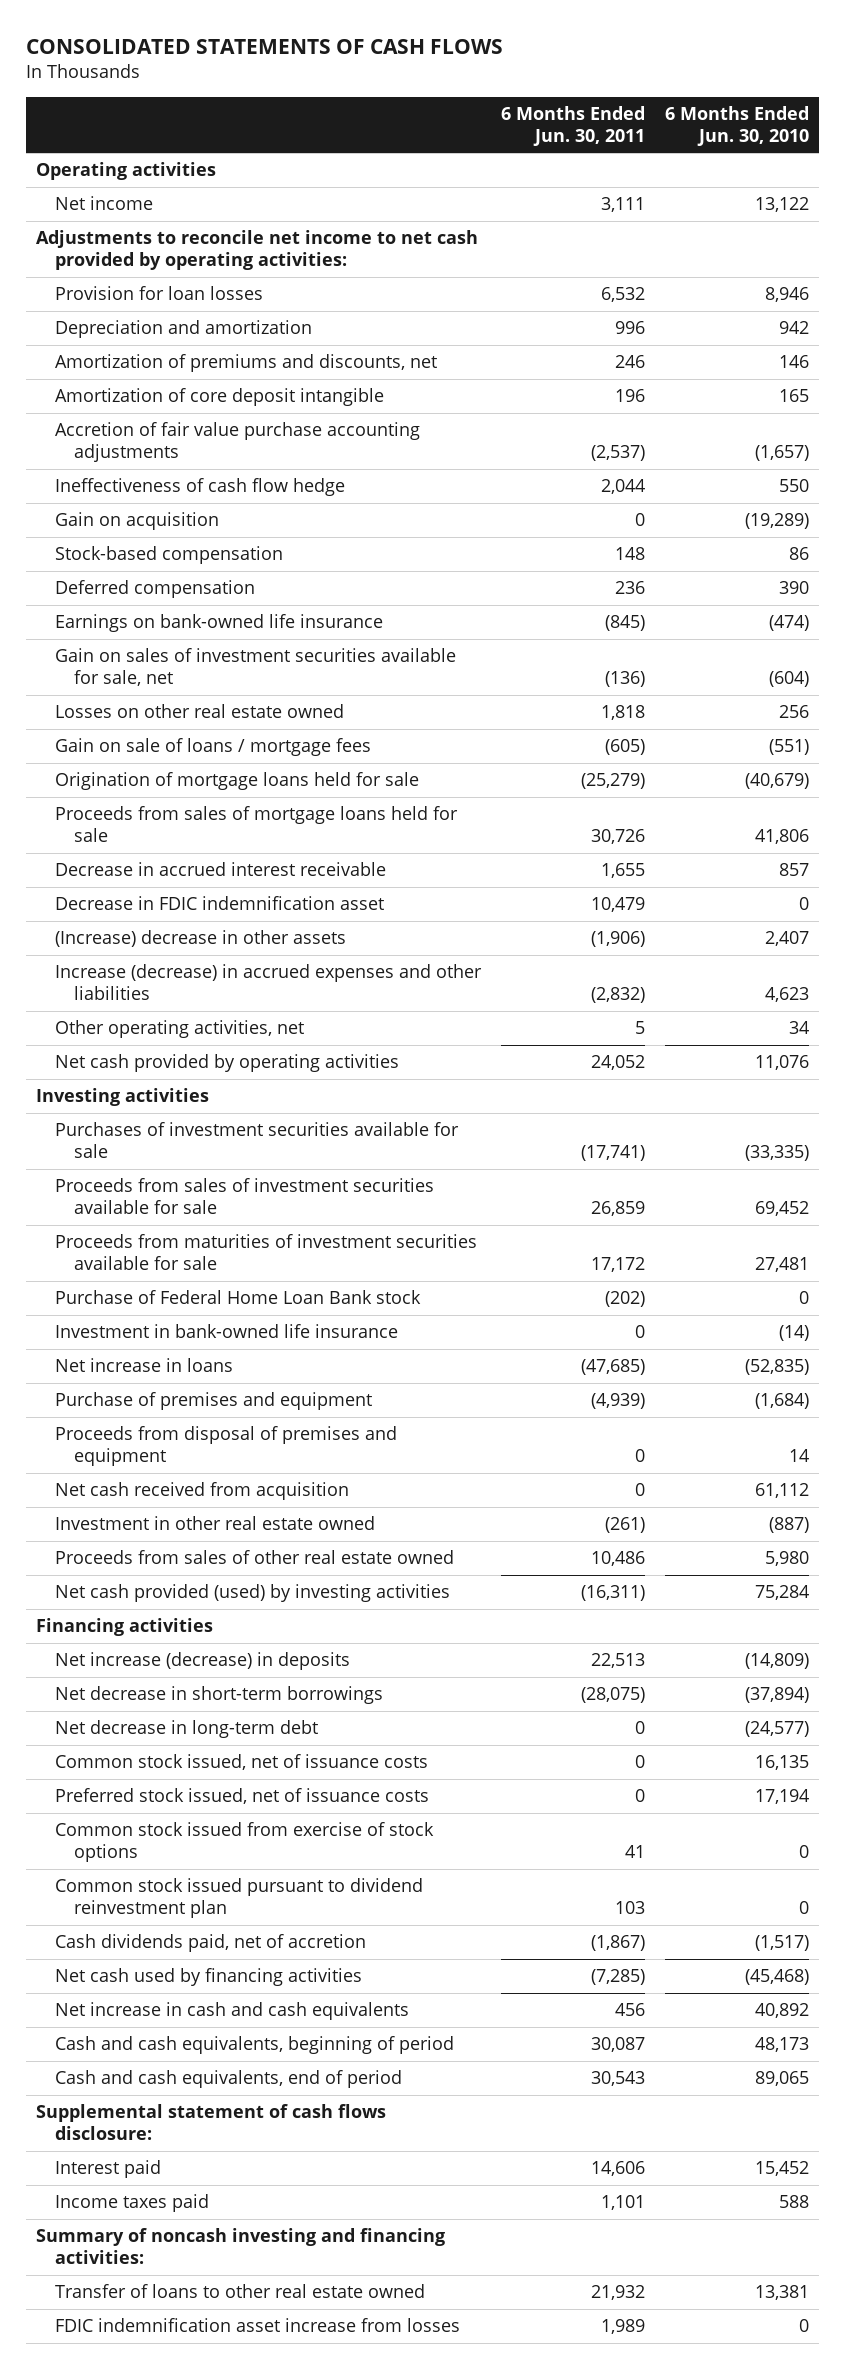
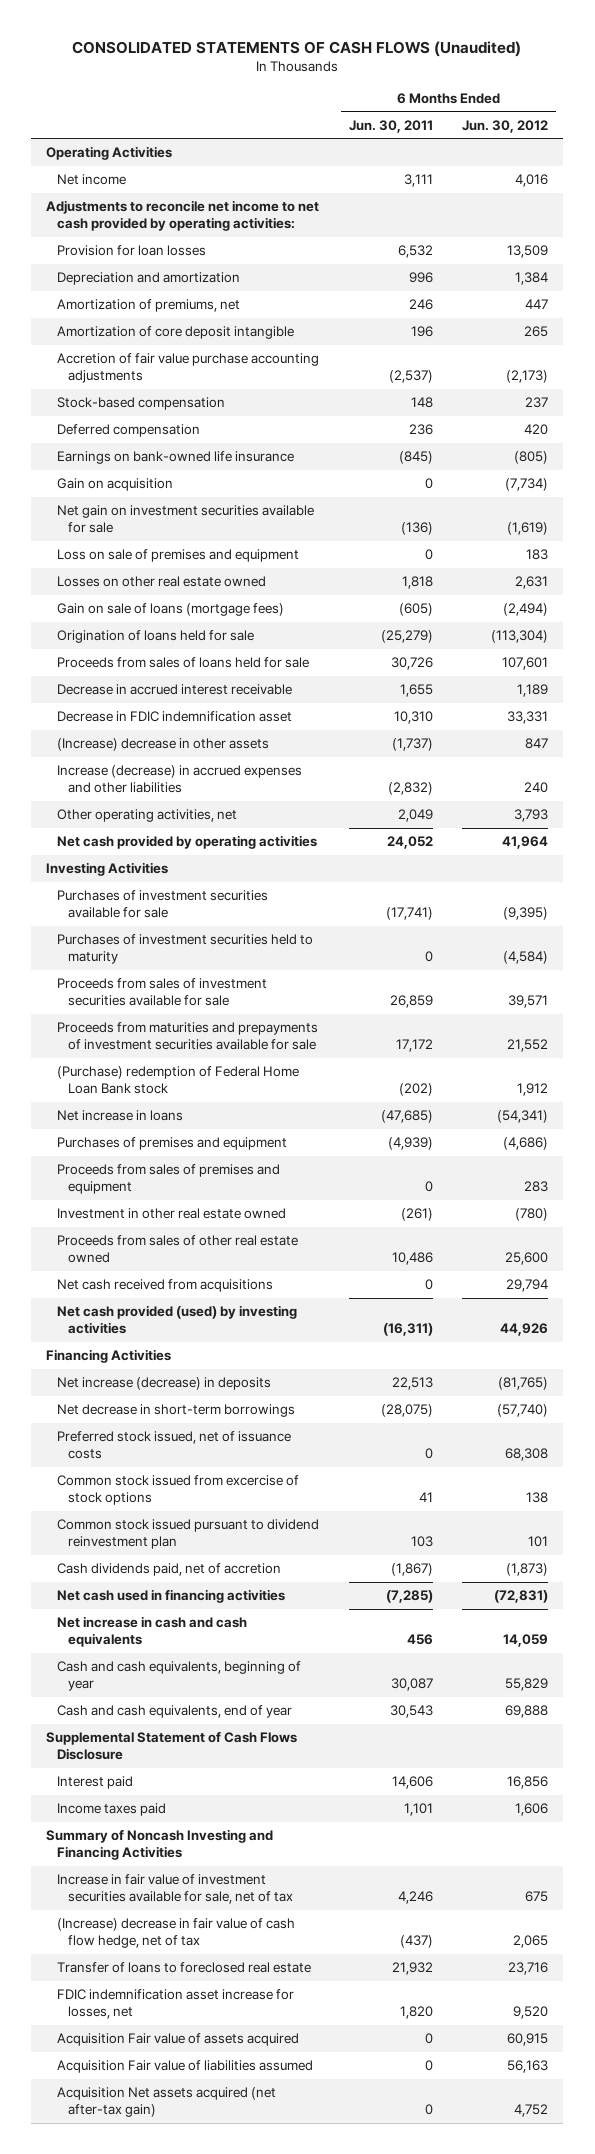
- CONSOLIDATED STATEMENTS OF CASH FLOWS
+ CONSOLIDATED STATEMENTS OF CASH FLOWS (Unaudited)
- | 6 Months Ended Jun. 30, 2011 | 6 Months Ended Jun. 30, 2010
+ | 6 Months Ended Jun. 30, 2011 | 6 Months Ended Jun. 30, 2012
- Operating activities
+ Operating Activities
- Amortization of premiums and discounts, net | 246 | 146
+ Amortization of premiums, net | 246 | 447
- Ineffectiveness of cash flow hedge | 2,044 | 550
- Gain on sales of investment securities available for sale, net | (136) | (604)
moved down: Gain on acquisition | 0 | (7,734)
+ Net gain on investment securities available for sale | (136) | (1,619)
+ Loss on sale of premises and equipment | 0 | 183
- Gain on sale of loans / mortgage fees | (605) | (551)
- Origination of mortgage loans held for sale | (25,279) | (40,679)
- Proceeds from sales of mortgage loans held for sale | 30,726 | 41,806
+ Gain on sale of loans (mortgage fees) | (605) | (2,494)
+ Origination of loans held for sale | (25,279) | (113,304)
+ Proceeds from sales of loans held for sale | 30,726 | 107,601
- Decrease in FDIC indemnification asset | 10,479 | 0
- (Increase) decrease in other assets | (1,906) | 2,407
+ Decrease in FDIC indemnification asset | 10,310 | 33,331
+ (Increase) decrease in other assets | (1,737) | 847
- Other operating activities, net | 5 | 34
+ Other operating activities, net | 2,049 | 3,793
- Investing activities
+ Investing Activities
+ Purchases of investment securities held to maturity | 0 | (4,584)
- Proceeds from maturities of investment securities available for sale | 17,172 | 27,481
- Purchase of Federal Home Loan Bank stock | (202) | 0
- Investment in bank-owned life insurance | 0 | (14)
+ Proceeds from maturities and prepayments of investment securities available for sale | 17,172 | 21,552
+ (Purchase) redemption of Federal Home Loan Bank stock | (202) | 1,912
- Purchase of premises and equipment | (4,939) | (1,684)
- Proceeds from disposal of premises and equipment | 0 | 14
- Net cash received from acquisition | 0 | 61,112
+ Purchases of premises and equipment | (4,939) | (4,686)
+ Proceeds from sales of premises and equipment | 0 | 283
+ Net cash received from acquisitions | 0 | 29,794
- Financing activities
+ Financing Activities
- Net decrease in long-term debt | 0 | (24,577)
- Common stock issued, net of issuance costs | 0 | 16,135
- Common stock issued from exercise of stock options | 41 | 0
+ Common stock issued from excercise of stock options | 41 | 138
- Net cash used by financing activities | (7,285) | (45,468)
+ Net cash used in financing activities | (7,285) | (72,831)
- Cash and cash equivalents, beginning of period | 30,087 | 48,173
- Cash and cash equivalents, end of period | 30,543 | 89,065
- Supplemental statement of cash flows disclosure:
+ Cash and cash equivalents, beginning of year | 30,087 | 55,829
+ Cash and cash equivalents, end of year | 30,543 | 69,888
+ Supplemental Statement of Cash Flows Disclosure
- Summary of noncash investing and financing activities:
- Transfer of loans to other real estate owned | 21,932 | 13,381
- FDIC indemnification asset increase from losses | 1,989 | 0
+ Summary of Noncash Investing and Financing Activities
+ Increase in fair value of investment securities available for sale, net of tax | 4,246 | 675
+ (Increase) decrease in fair value of cash flow hedge, net of tax | (437) | 2,065
+ Transfer of loans to foreclosed real estate | 21,932 | 23,716
+ FDIC indemnification asset increase for losses, net | 1,820 | 9,520
+ Acquisition Fair value of assets acquired | 0 | 60,915
+ Acquisition Fair value of liabilities assumed | 0 | 56,163
+ Acquisition Net assets acquired (net after-tax gain) | 0 | 4,752

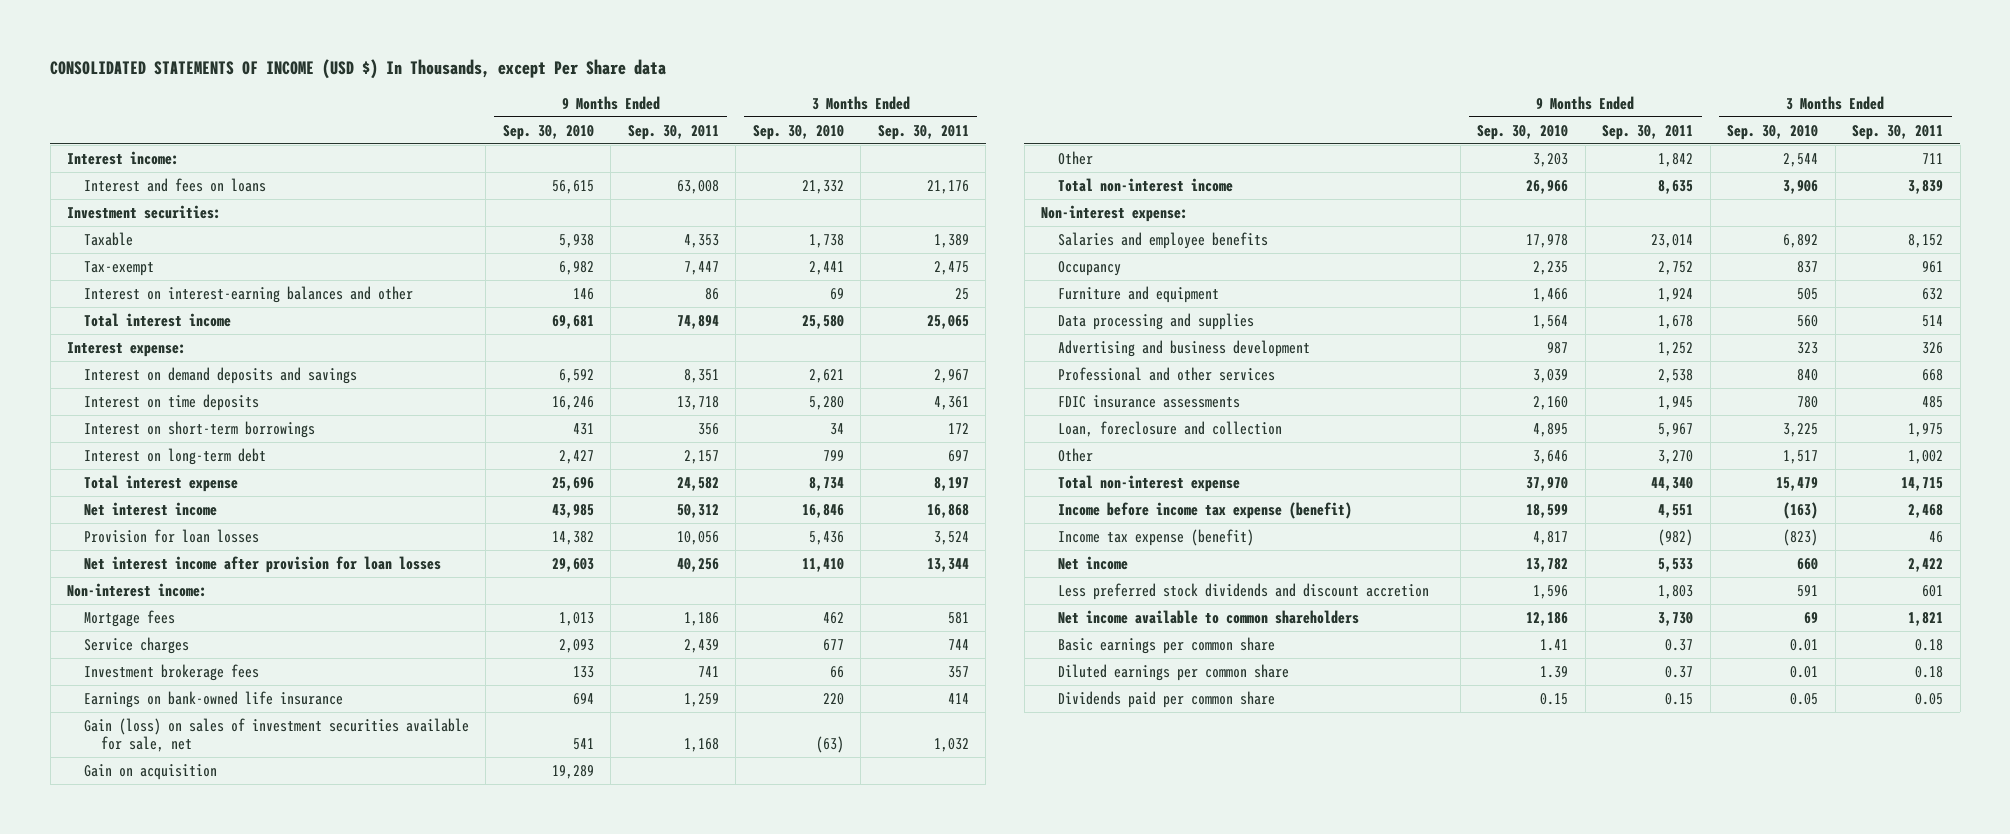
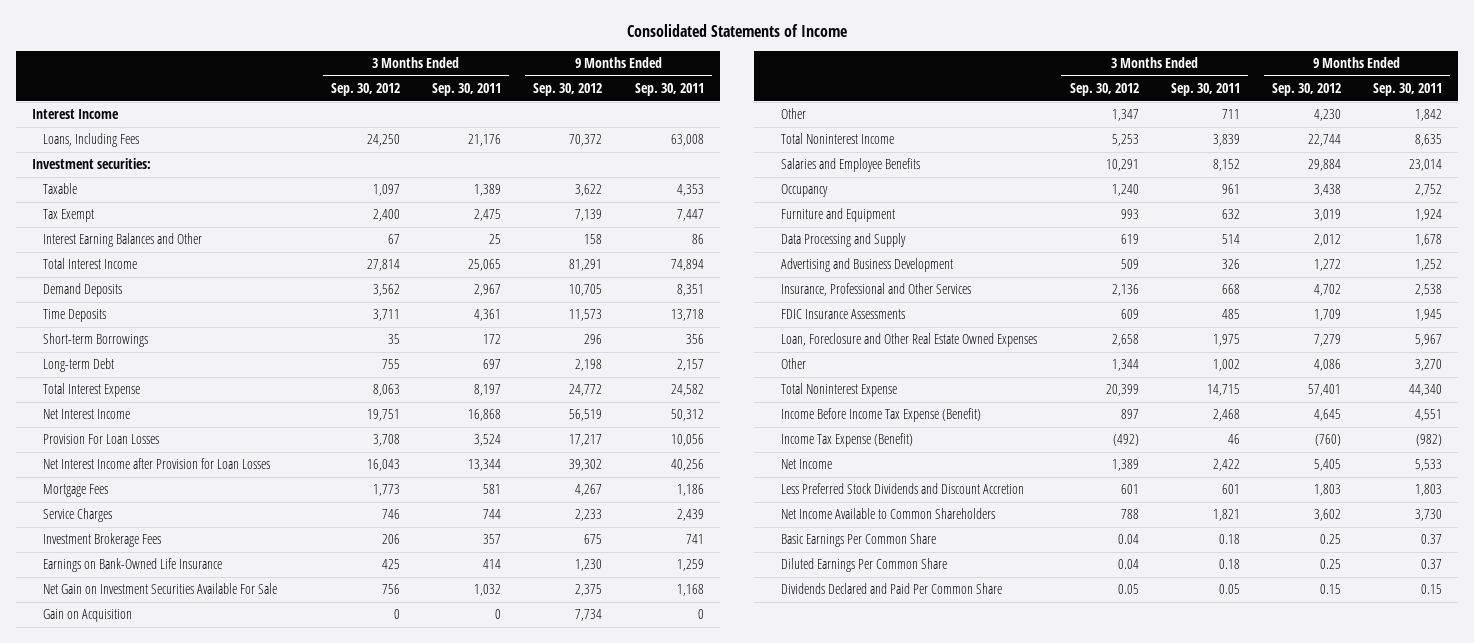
- CONSOLIDATED STATEMENTS OF INCOME (USD $) In Thousands, except Per Share data
+ Consolidated Statements of Income
- | 9 Months Ended Sep. 30, 2010 | 9 Months Ended Sep. 30, 2011 | 3 Months Ended Sep. 30, 2010 | 3 Months Ended Sep. 30, 2011
+ | 3 Months Ended Sep. 30, 2012 | 3 Months Ended Sep. 30, 2011 | 9 Months Ended Sep. 30, 2012 | 9 Months Ended Sep. 30, 2011
- Interest income:
- Interest and fees on loans | 56,615 | 63,008 | 21,332 | 21,176
+ Interest Income
+ Loans, Including Fees | 24,250 | 21,176 | 70,372 | 63,008
- Tax-exempt | 6,982 | 7,447 | 2,441 | 2,475
- Interest on interest-earning balances and other | 146 | 86 | 69 | 25
- Total interest income | 69,681 | 74,894 | 25,580 | 25,065
- Interest expense:
- Interest on demand deposits and savings | 6,592 | 8,351 | 2,621 | 2,967
- Interest on time deposits | 16,246 | 13,718 | 5,280 | 4,361
- Interest on short-term borrowings | 431 | 356 | 34 | 172
- Interest on long-term debt | 2,427 | 2,157 | 799 | 697
- Total interest expense | 25,696 | 24,582 | 8,734 | 8,197
- Net interest income | 43,985 | 50,312 | 16,846 | 16,868
- Provision for loan losses | 14,382 | 10,056 | 5,436 | 3,524
- Net interest income after provision for loan losses | 29,603 | 40,256 | 11,410 | 13,344
- Non-interest income:
- Mortgage fees | 1,013 | 1,186 | 462 | 581
- Service charges | 2,093 | 2,439 | 677 | 744
- Investment brokerage fees | 133 | 741 | 66 | 357
- Earnings on bank-owned life insurance | 694 | 1,259 | 220 | 414
- Gain (loss) on sales of investment securities available for sale, net | 541 | 1,168 | (63) | 1,032
- Gain on acquisition | 19,289 | | |
+ Tax Exempt | 2,400 | 2,475 | 7,139 | 7,447
+ Interest Earning Balances and Other | 67 | 25 | 158 | 86
+ Total Interest Income | 27,814 | 25,065 | 81,291 | 74,894
+ Demand Deposits | 3,562 | 2,967 | 10,705 | 8,351
+ Time Deposits | 3,711 | 4,361 | 11,573 | 13,718
+ Short-term Borrowings | 35 | 172 | 296 | 356
+ Long-term Debt | 755 | 697 | 2,198 | 2,157
+ Total Interest Expense | 8,063 | 8,197 | 24,772 | 24,582
+ Net Interest Income | 19,751 | 16,868 | 56,519 | 50,312
+ Provision For Loan Losses | 3,708 | 3,524 | 17,217 | 10,056
+ Net Interest Income after Provision for Loan Losses | 16,043 | 13,344 | 39,302 | 40,256
+ Mortgage Fees | 1,773 | 581 | 4,267 | 1,186
+ Service Charges | 746 | 744 | 2,233 | 2,439
+ Investment Brokerage Fees | 206 | 357 | 675 | 741
+ Earnings on Bank-Owned Life Insurance | 425 | 414 | 1,230 | 1,259
+ Net Gain on Investment Securities Available For Sale | 756 | 1,032 | 2,375 | 1,168
+ Gain on Acquisition | 0 | 0 | 7,734 | 0
- Total non-interest income | 26,966 | 8,635 | 3,906 | 3,839
- Non-interest expense:
- Salaries and employee benefits | 17,978 | 23,014 | 6,892 | 8,152
+ Total Noninterest Income | 5,253 | 3,839 | 22,744 | 8,635
+ Salaries and Employee Benefits | 10,291 | 8,152 | 29,884 | 23,014
- Furniture and equipment | 1,466 | 1,924 | 505 | 632
- Data processing and supplies | 1,564 | 1,678 | 560 | 514
- Advertising and business development | 987 | 1,252 | 323 | 326
- Professional and other services | 3,039 | 2,538 | 840 | 668
- FDIC insurance assessments | 2,160 | 1,945 | 780 | 485
- Loan, foreclosure and collection | 4,895 | 5,967 | 3,225 | 1,975
+ Furniture and Equipment | 993 | 632 | 3,019 | 1,924
+ Data Processing and Supply | 619 | 514 | 2,012 | 1,678
+ Advertising and Business Development | 509 | 326 | 1,272 | 1,252
+ Insurance, Professional and Other Services | 2,136 | 668 | 4,702 | 2,538
+ FDIC Insurance Assessments | 609 | 485 | 1,709 | 1,945
+ Loan, Foreclosure and Other Real Estate Owned Expenses | 2,658 | 1,975 | 7,279 | 5,967
- Total non-interest expense | 37,970 | 44,340 | 15,479 | 14,715
- Income before income tax expense (benefit) | 18,599 | 4,551 | (163) | 2,468
- Income tax expense (benefit) | 4,817 | (982) | (823) | 46
- Net income | 13,782 | 5,533 | 660 | 2,422
- Less preferred stock dividends and discount accretion | 1,596 | 1,803 | 591 | 601
- Net income available to common shareholders | 12,186 | 3,730 | 69 | 1,821
- Basic earnings per common share | 1.41 | 0.37 | 0.01 | 0.18
- Diluted earnings per common share | 1.39 | 0.37 | 0.01 | 0.18
- Dividends paid per common share | 0.15 | 0.15 | 0.05 | 0.05
+ Total Noninterest Expense | 20,399 | 14,715 | 57,401 | 44,340
+ Income Before Income Tax Expense (Benefit) | 897 | 2,468 | 4,645 | 4,551
+ Income Tax Expense (Benefit) | (492) | 46 | (760) | (982)
+ Net Income | 1,389 | 2,422 | 5,405 | 5,533
+ Less Preferred Stock Dividends and Discount Accretion | 601 | 601 | 1,803 | 1,803
+ Net Income Available to Common Shareholders | 788 | 1,821 | 3,602 | 3,730
+ Basic Earnings Per Common Share | 0.04 | 0.18 | 0.25 | 0.37
+ Diluted Earnings Per Common Share | 0.04 | 0.18 | 0.25 | 0.37
+ Dividends Declared and Paid Per Common Share | 0.05 | 0.05 | 0.15 | 0.15

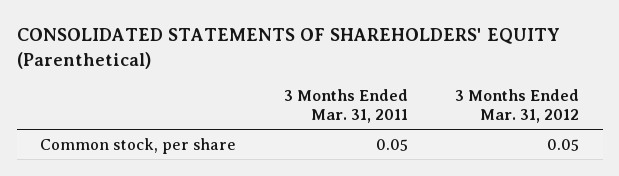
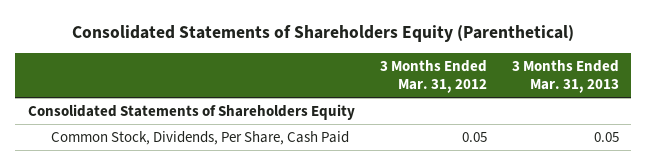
- CONSOLIDATED STATEMENTS OF SHAREHOLDERS' EQUITY (Parenthetical)
+ Consolidated Statements of Shareholders Equity (Parenthetical)
- | 3 Months Ended Mar. 31, 2011 | 3 Months Ended Mar. 31, 2012
+ | 3 Months Ended Mar. 31, 2012 | 3 Months Ended Mar. 31, 2013
- Common stock, per share | 0.05 | 0.05
+ Consolidated Statements of Shareholders Equity
+ Common Stock, Dividends, Per Share, Cash Paid | 0.05 | 0.05

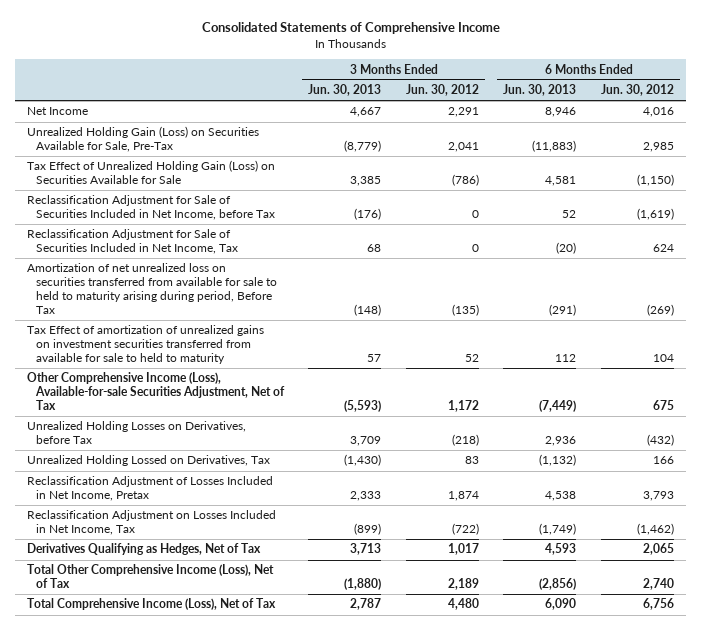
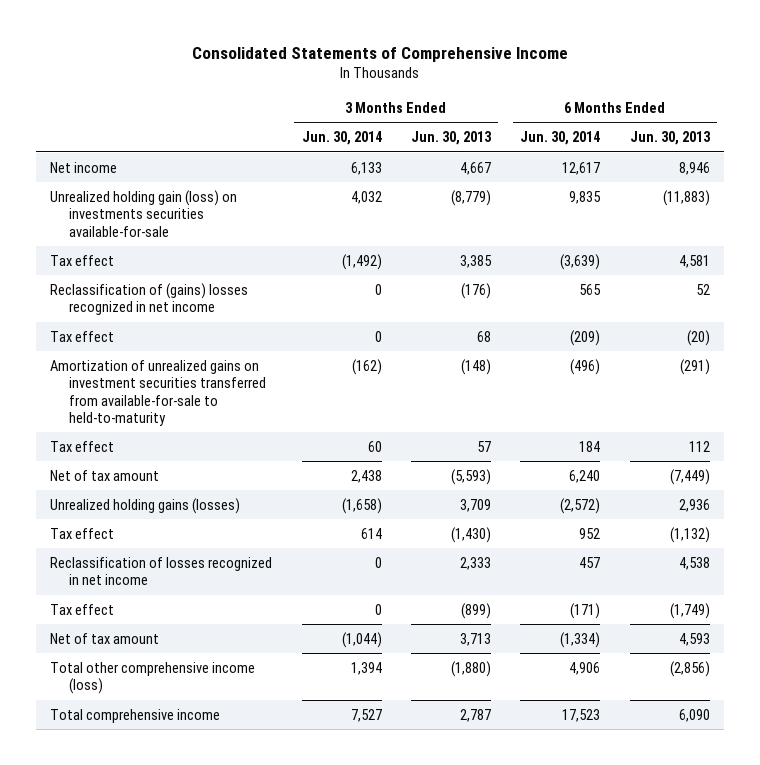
- | 3 Months Ended Jun. 30, 2013 | 3 Months Ended Jun. 30, 2012 | 6 Months Ended Jun. 30, 2013 | 6 Months Ended Jun. 30, 2012
+ | 3 Months Ended Jun. 30, 2014 | 3 Months Ended Jun. 30, 2013 | 6 Months Ended Jun. 30, 2014 | 6 Months Ended Jun. 30, 2013
- Net Income | 4,667 | 2,291 | 8,946 | 4,016
- Unrealized Holding Gain (Loss) on Securities Available for Sale, Pre-Tax | (8,779) | 2,041 | (11,883) | 2,985
- Tax Effect of Unrealized Holding Gain (Loss) on Securities Available for Sale | 3,385 | (786) | 4,581 | (1,150)
- Reclassification Adjustment for Sale of Securities Included in Net Income, before Tax | (176) | 0 | 52 | (1,619)
- Reclassification Adjustment for Sale of Securities Included in Net Income, Tax | 68 | 0 | (20) | 624
- Amortization of net unrealized loss on securities transferred from available for sale to held to maturity arising during period, Before Tax | (148) | (135) | (291) | (269)
- Tax Effect of amortization of unrealized gains on investment securities transferred from available for sale to held to maturity | 57 | 52 | 112 | 104
- Other Comprehensive Income (Loss), Available-for-sale Securities Adjustment, Net of Tax | (5,593) | 1,172 | (7,449) | 675
- Unrealized Holding Losses on Derivatives, before Tax | 3,709 | (218) | 2,936 | (432)
- Unrealized Holding Lossed on Derivatives, Tax | (1,430) | 83 | (1,132) | 166
- Reclassification Adjustment of Losses Included in Net Income, Pretax | 2,333 | 1,874 | 4,538 | 3,793
- Reclassification Adjustment on Losses Included in Net Income, Tax | (899) | (722) | (1,749) | (1,462)
- Derivatives Qualifying as Hedges, Net of Tax | 3,713 | 1,017 | 4,593 | 2,065
- Total Other Comprehensive Income (Loss), Net of Tax | (1,880) | 2,189 | (2,856) | 2,740
- Total Comprehensive Income (Loss), Net of Tax | 2,787 | 4,480 | 6,090 | 6,756
+ Net income | 6,133 | 4,667 | 12,617 | 8,946
+ Unrealized holding gain (loss) on investments securities available-for-sale | 4,032 | (8,779) | 9,835 | (11,883)
+ Tax effect | (1,492) | 3,385 | (3,639) | 4,581
+ Reclassification of (gains) losses recognized in net income | 0 | (176) | 565 | 52
+ Tax effect | 0 | 68 | (209) | (20)
+ Amortization of unrealized gains on investment securities transferred from available-for-sale to held-to-maturity | (162) | (148) | (496) | (291)
+ Tax effect | 60 | 57 | 184 | 112
+ Net of tax amount | 2,438 | (5,593) | 6,240 | (7,449)
+ Unrealized holding gains (losses) | (1,658) | 3,709 | (2,572) | 2,936
+ Tax effect | 614 | (1,430) | 952 | (1,132)
+ Reclassification of losses recognized in net income | 0 | 2,333 | 457 | 4,538
+ Tax effect | 0 | (899) | (171) | (1,749)
+ Net of tax amount | (1,044) | 3,713 | (1,334) | 4,593
+ Total other comprehensive income (loss) | 1,394 | (1,880) | 4,906 | (2,856)
+ Total comprehensive income | 7,527 | 2,787 | 17,523 | 6,090

